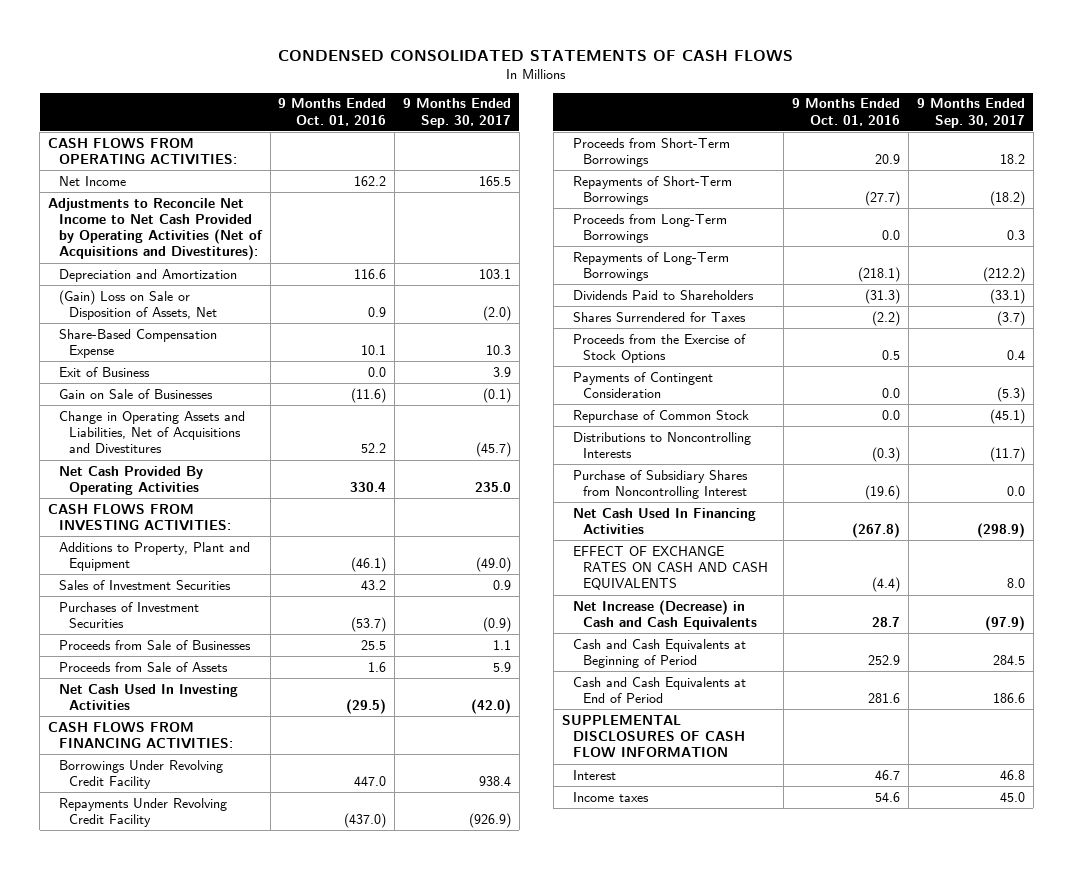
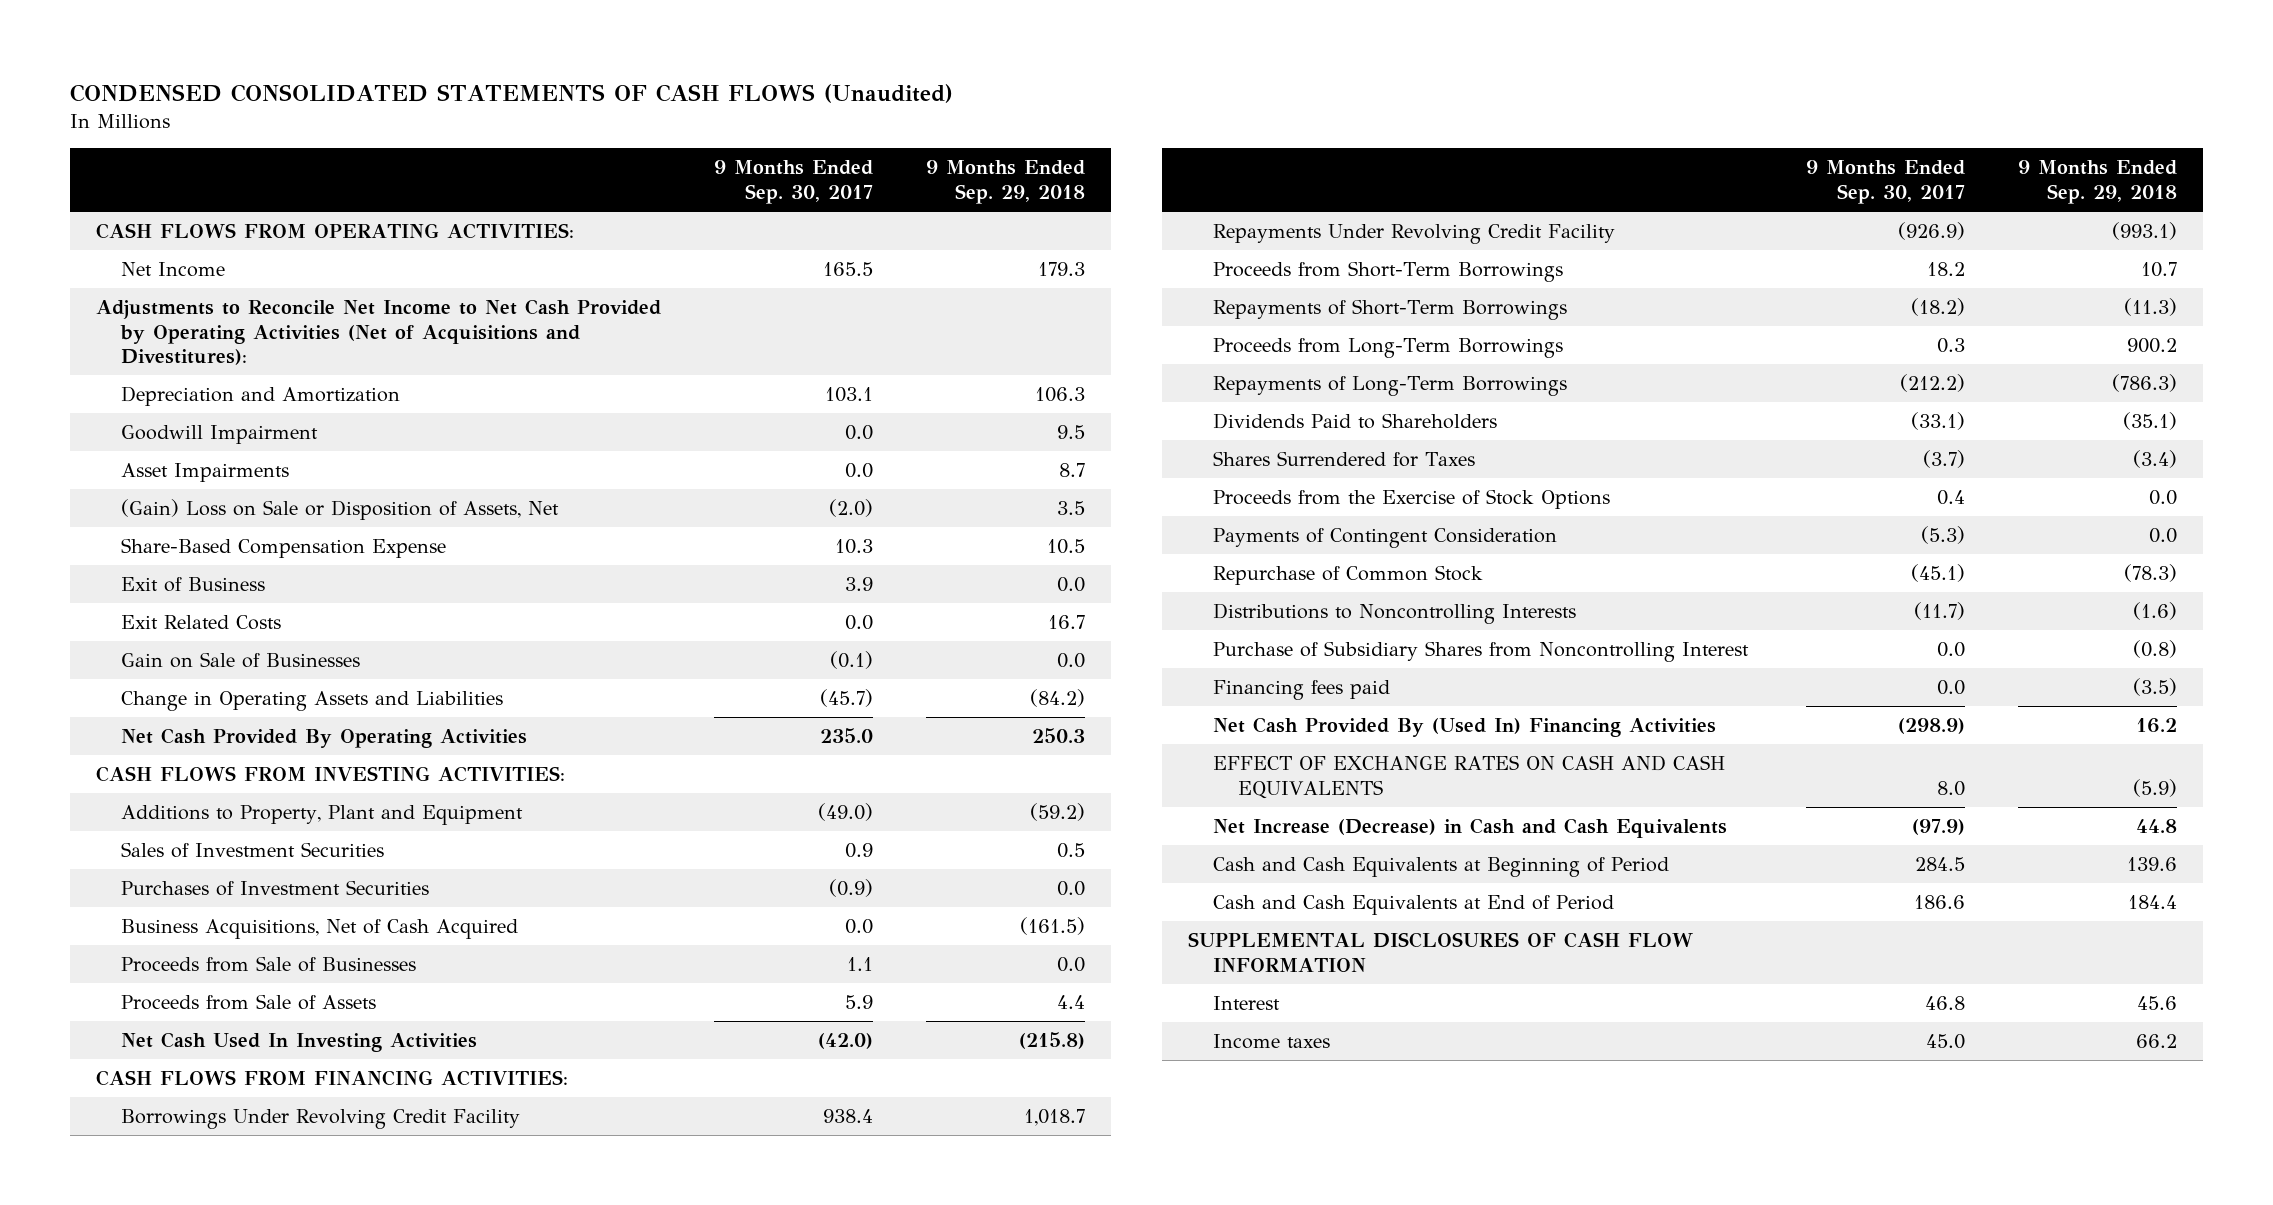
- CONDENSED CONSOLIDATED STATEMENTS OF CASH FLOWS
+ CONDENSED CONSOLIDATED STATEMENTS OF CASH FLOWS (Unaudited)
- | 9 Months Ended Oct. 01, 2016 | 9 Months Ended Sep. 30, 2017
+ | 9 Months Ended Sep. 30, 2017 | 9 Months Ended Sep. 29, 2018
+ Goodwill Impairment | 0.0 | 9.5
+ Asset Impairments | 0.0 | 8.7
+ Exit Related Costs | 0.0 | 16.7
- Change in Operating Assets and Liabilities, Net of Acquisitions and Divestitures | 52.2 | (45.7)
+ Change in Operating Assets and Liabilities | (45.7) | (84.2)
+ Business Acquisitions, Net of Cash Acquired | 0.0 | (161.5)
- Net Cash Used In Financing Activities | (267.8) | (298.9)
+ Financing fees paid | 0.0 | (3.5)
+ Net Cash Provided By (Used In) Financing Activities | (298.9) | 16.2

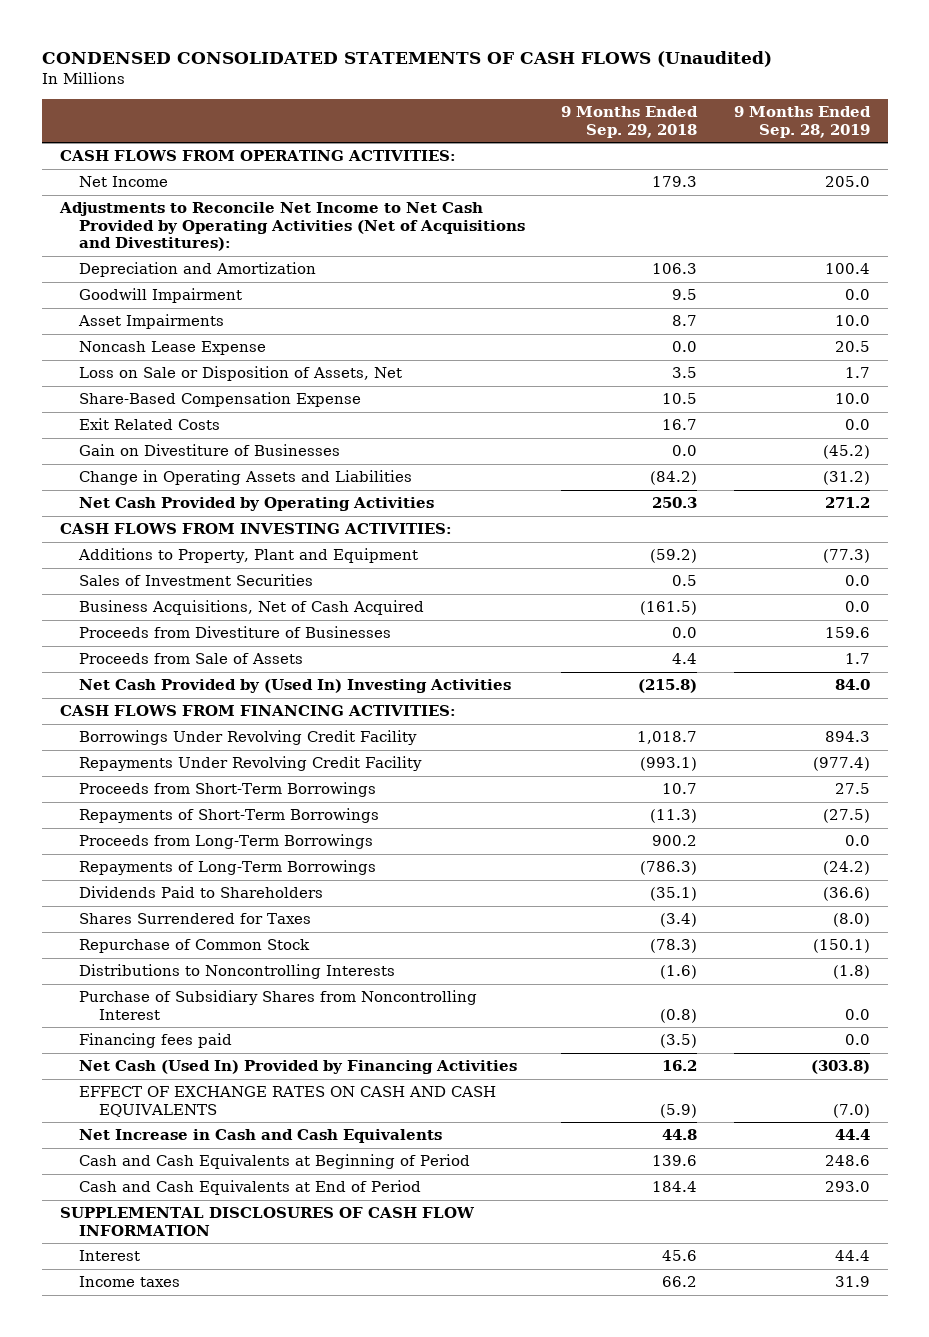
- | 9 Months Ended Sep. 30, 2017 | 9 Months Ended Sep. 29, 2018
+ | 9 Months Ended Sep. 29, 2018 | 9 Months Ended Sep. 28, 2019
- (Gain) Loss on Sale or Disposition of Assets, Net | (2.0) | 3.5
+ Noncash Lease Expense | 0.0 | 20.5
+ Loss on Sale or Disposition of Assets, Net | 3.5 | 1.7
- Exit of Business | 3.9 | 0.0
- Gain on Sale of Businesses | (0.1) | 0.0
+ Gain on Divestiture of Businesses | 0.0 | (45.2)
- Net Cash Provided By Operating Activities | 235.0 | 250.3
+ Net Cash Provided by Operating Activities | 250.3 | 271.2
- Purchases of Investment Securities | (0.9) | 0.0
- Proceeds from Sale of Businesses | 1.1 | 0.0
+ Proceeds from Divestiture of Businesses | 0.0 | 159.6
- Net Cash Used In Investing Activities | (42.0) | (215.8)
+ Net Cash Provided by (Used In) Investing Activities | (215.8) | 84.0
- Proceeds from the Exercise of Stock Options | 0.4 | 0.0
- Payments of Contingent Consideration | (5.3) | 0.0
- Net Cash Provided By (Used In) Financing Activities | (298.9) | 16.2
+ Net Cash (Used In) Provided by Financing Activities | 16.2 | (303.8)
- Net Increase (Decrease) in Cash and Cash Equivalents | (97.9) | 44.8
+ Net Increase in Cash and Cash Equivalents | 44.8 | 44.4

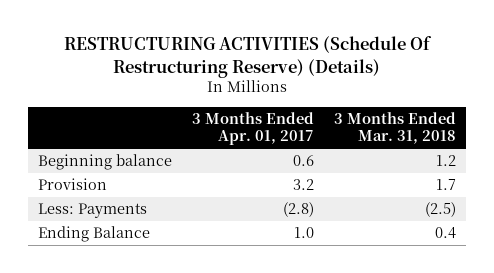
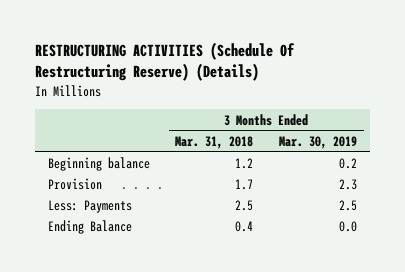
- | 3 Months Ended Apr. 01, 2017 | 3 Months Ended Mar. 31, 2018
+ | 3 Months Ended Mar. 31, 2018 | 3 Months Ended Mar. 30, 2019
- Less: Payments | (2.8) | (2.5)
+ Less: Payments | 2.5 | 2.5

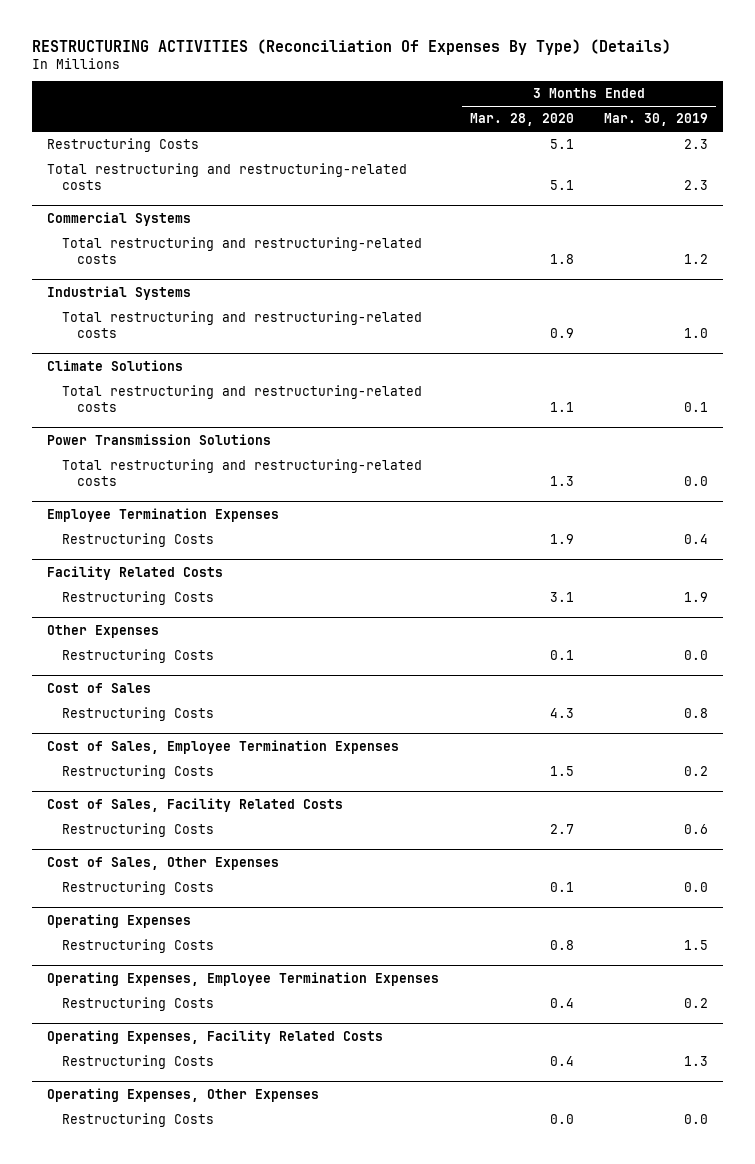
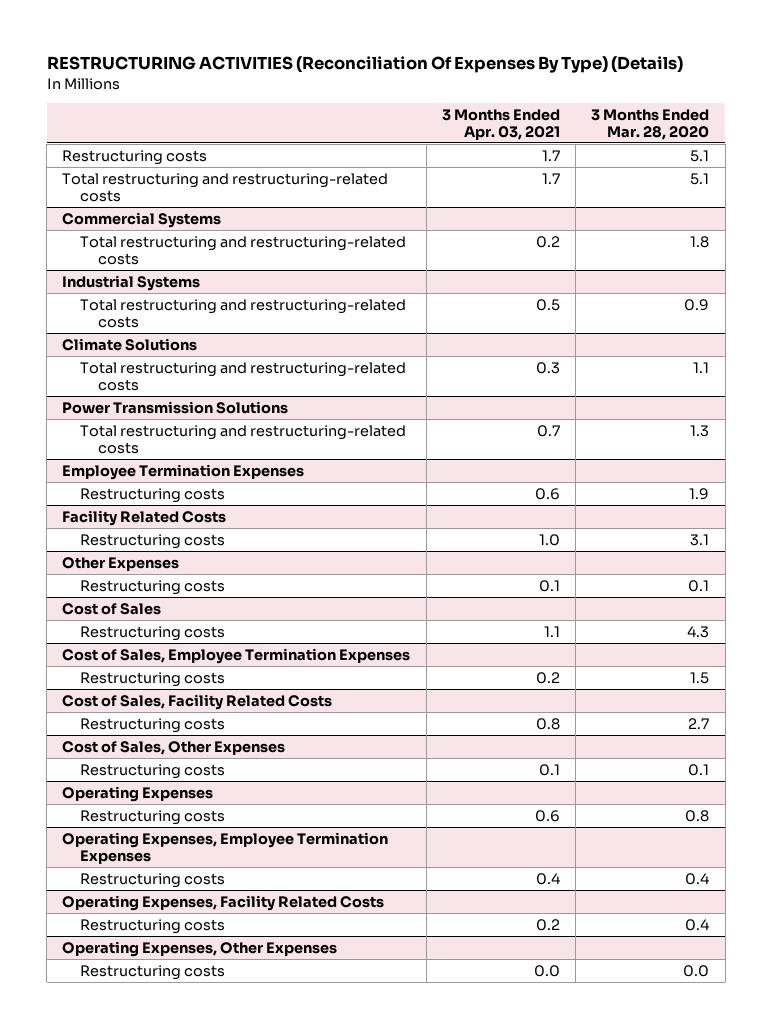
- | 3 Months Ended Mar. 28, 2020 | 3 Months Ended Mar. 30, 2019
+ | 3 Months Ended Apr. 03, 2021 | 3 Months Ended Mar. 28, 2020
- Restructuring Costs | 5.1 | 2.3
+ Restructuring costs | 1.7 | 5.1
@ Employee Termination Expenses
- Restructuring Costs | 1.9 | 0.4
+ Restructuring costs | 0.6 | 1.9
@ Facility Related Costs
- Restructuring Costs | 3.1 | 1.9
+ Restructuring costs | 1.0 | 3.1
@ Other Expenses
- Restructuring Costs | 0.1 | 0.0
+ Restructuring costs | 0.1 | 0.1
@ Cost of Sales
- Restructuring Costs | 4.3 | 0.8
+ Restructuring costs | 1.1 | 4.3
@ Cost of Sales, Employee Termination Expenses
- Restructuring Costs | 1.5 | 0.2
+ Restructuring costs | 0.2 | 1.5
@ Cost of Sales, Facility Related Costs
- Restructuring Costs | 2.7 | 0.6
+ Restructuring costs | 0.8 | 2.7
@ Cost of Sales, Other Expenses
- Restructuring Costs | 0.1 | 0.0
+ Restructuring costs | 0.1 | 0.1
@ Operating Expenses
- Restructuring Costs | 0.8 | 1.5
+ Restructuring costs | 0.6 | 0.8
@ Operating Expenses, Employee Termination Expenses
- Restructuring Costs | 0.4 | 0.2
+ Restructuring costs | 0.4 | 0.4
@ Operating Expenses, Facility Related Costs
- Restructuring Costs | 0.4 | 1.3
+ Restructuring costs | 0.2 | 0.4
@ Operating Expenses, Other Expenses
- Restructuring Costs | 0.0 | 0.0
+ Restructuring costs | 0.0 | 0.0

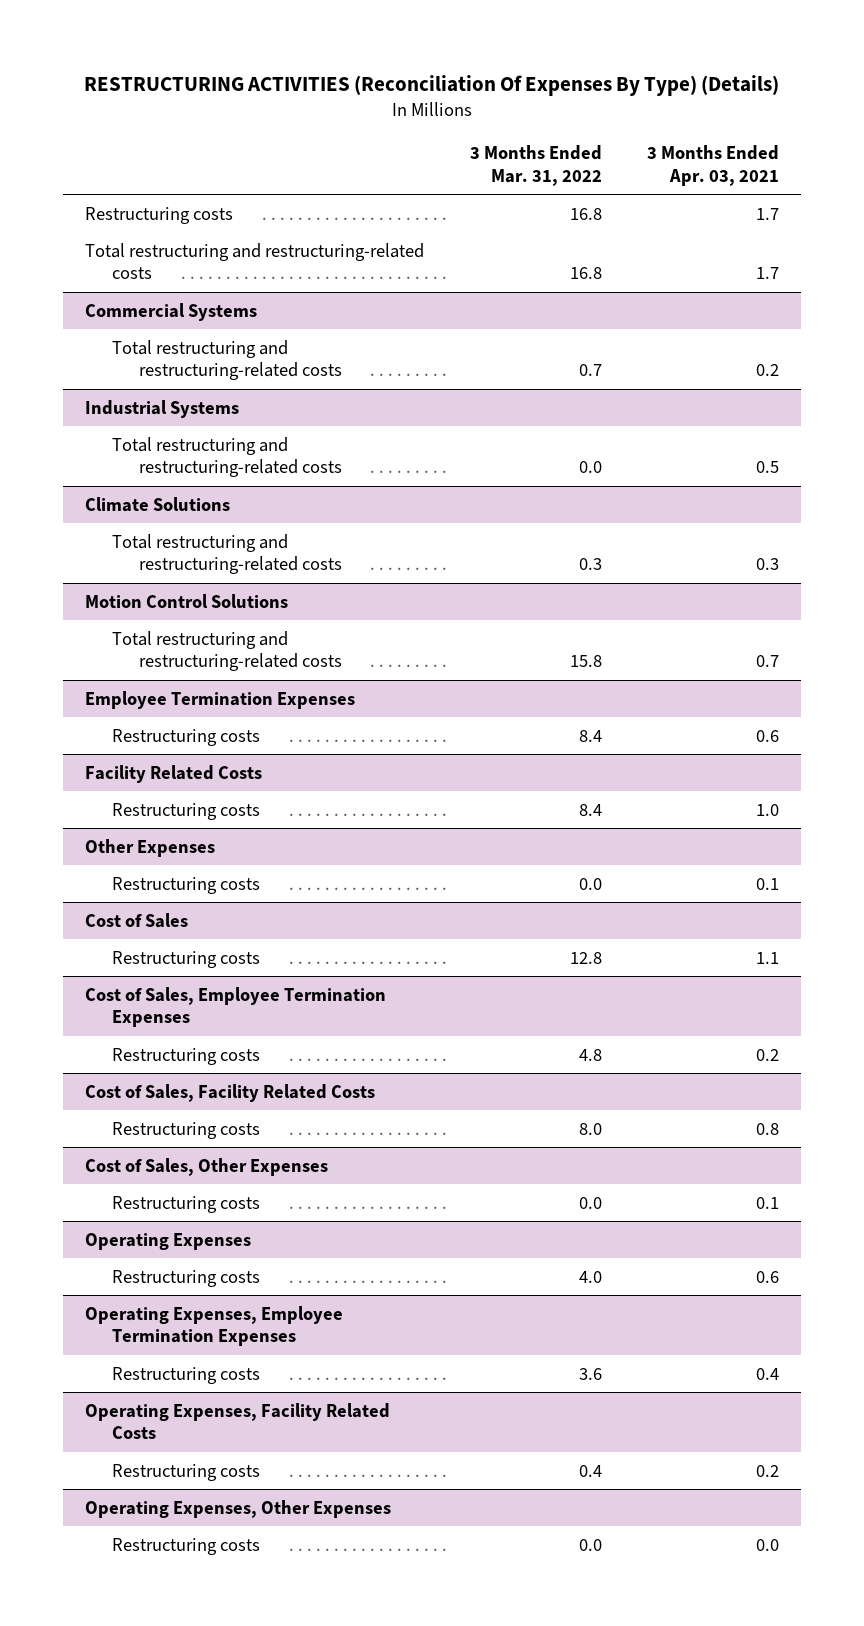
- | 3 Months Ended Apr. 03, 2021 | 3 Months Ended Mar. 28, 2020
+ | 3 Months Ended Mar. 31, 2022 | 3 Months Ended Apr. 03, 2021
- Power Transmission Solutions
+ Motion Control Solutions

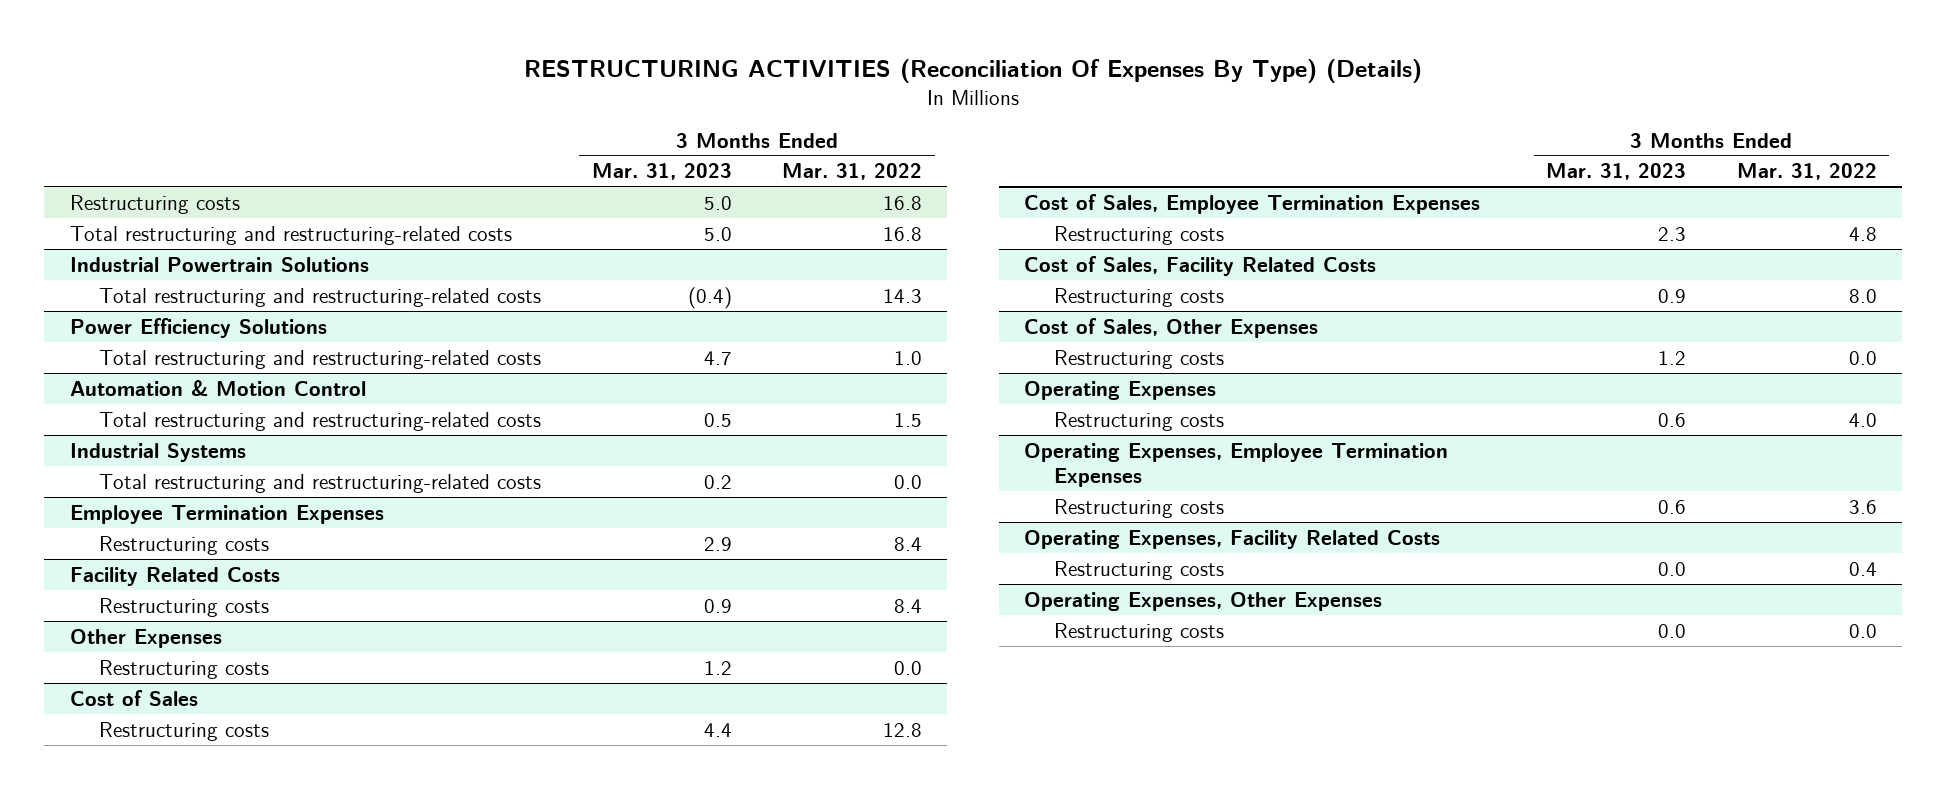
- | 3 Months Ended Mar. 31, 2022 | 3 Months Ended Apr. 03, 2021
+ | 3 Months Ended Mar. 31, 2023 | 3 Months Ended Mar. 31, 2022
- Commercial Systems
- Total restructuring and restructuring-related costs | 0.7 | 0.2
+ Industrial Powertrain Solutions
+ Total restructuring and restructuring-related costs | (0.4) | 14.3
+ Power Efficiency Solutions
+ Total restructuring and restructuring-related costs | 4.7 | 1.0
+ Automation & Motion Control
+ Total restructuring and restructuring-related costs | 0.5 | 1.5
- Climate Solutions
- Total restructuring and restructuring-related costs | 0.3 | 0.3
- Motion Control Solutions
- Total restructuring and restructuring-related costs | 15.8 | 0.7

